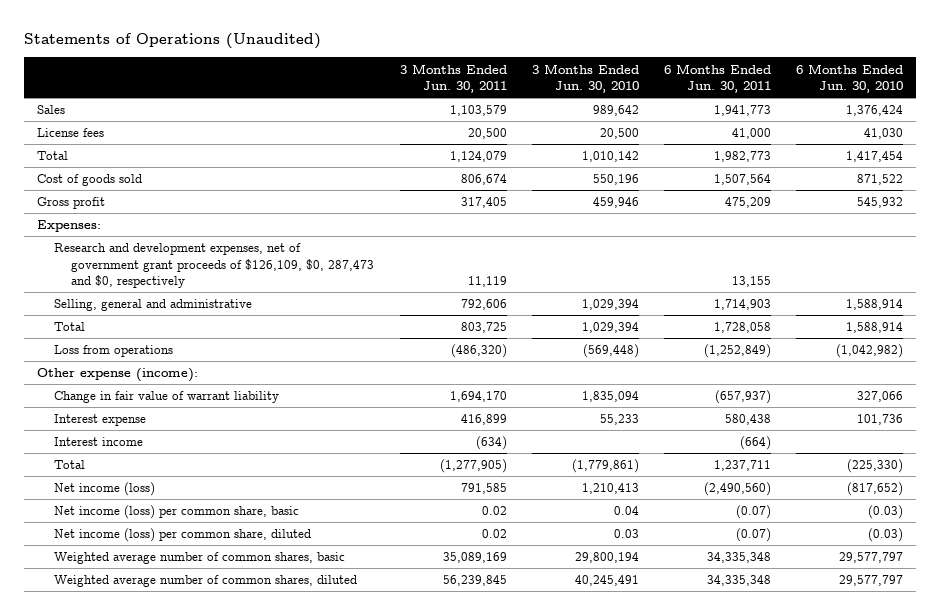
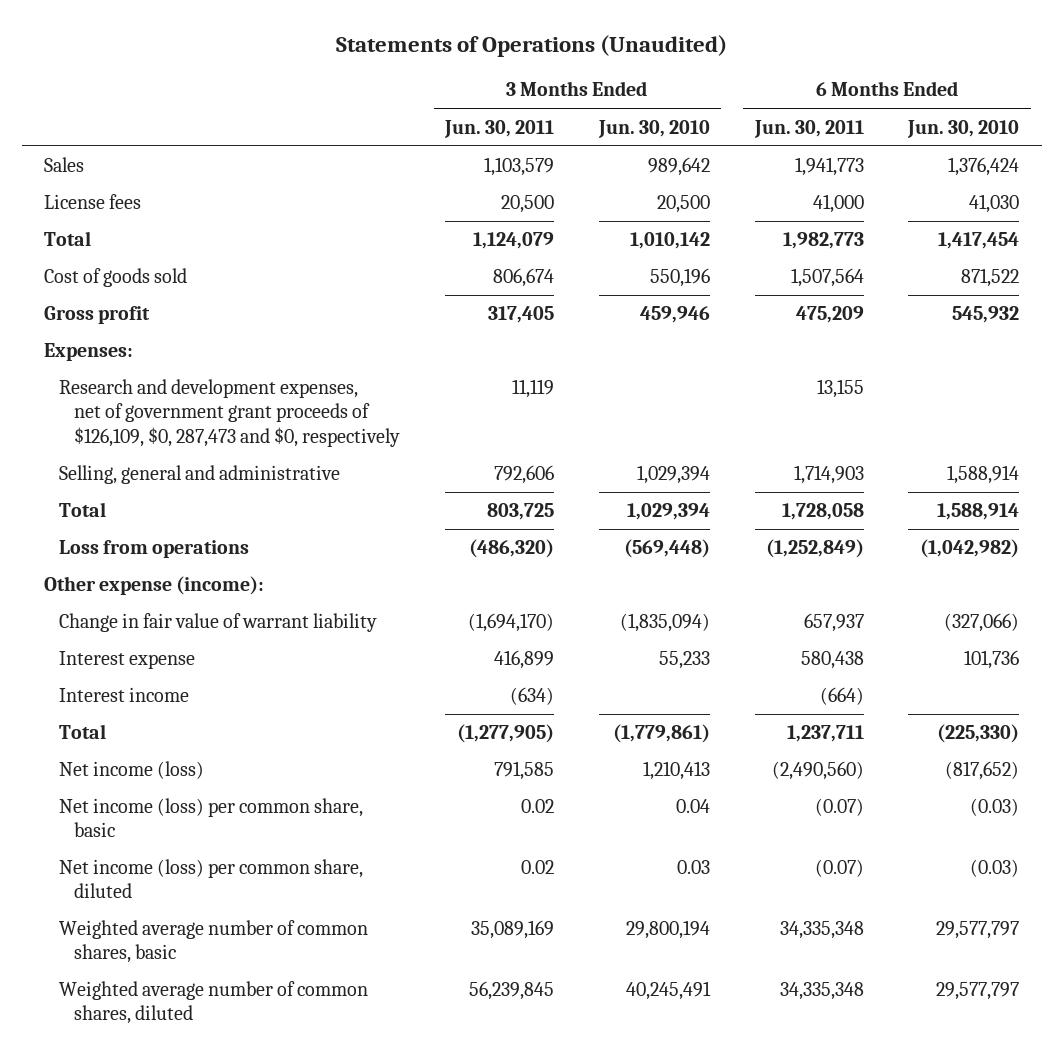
- Change in fair value of warrant liability | 1,694,170 | 1,835,094 | (657,937) | 327,066
+ Change in fair value of warrant liability | (1,694,170) | (1,835,094) | 657,937 | (327,066)

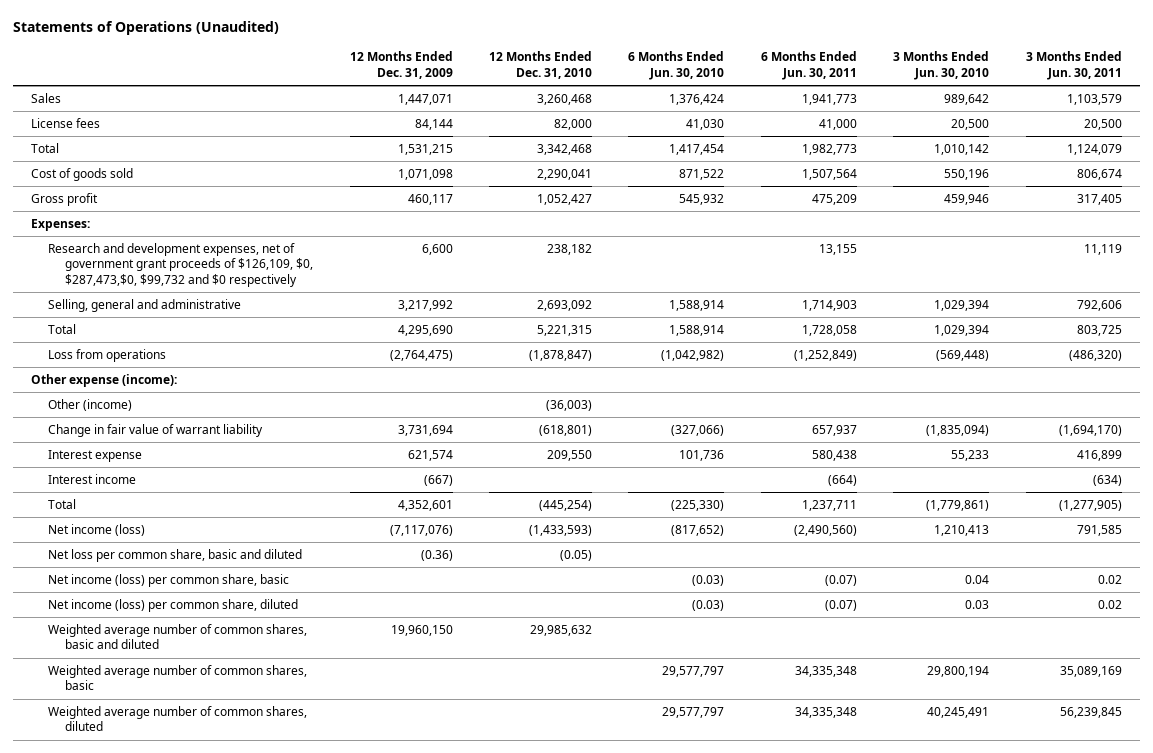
- | 3 Months Ended Jun. 30, 2011 | 3 Months Ended Jun. 30, 2010 | 6 Months Ended Jun. 30, 2011 | 6 Months Ended Jun. 30, 2010
+ | 12 Months Ended Dec. 31, 2009 | 12 Months Ended Dec. 31, 2010 | 6 Months Ended Jun. 30, 2010 | 6 Months Ended Jun. 30, 2011 | 3 Months Ended Jun. 30, 2010 | 3 Months Ended Jun. 30, 2011
- Research and development expenses, net of government grant proceeds of $126,109, $0, 287,473 and $0, respectively | 11,119 | | 13,155 |
+ Research and development expenses, net of government grant proceeds of $126,109, $0, $287,473,$0, $99,732 and $0 respectively | 6,600 | 238,182 | | 13,155 | | 11,119
+ Other (income) | | (36,003) | | | |
+ Net loss per common share, basic and diluted | (0.36) | (0.05) | | | |
+ Weighted average number of common shares, basic and diluted | 19,960,150 | 29,985,632 | | | |

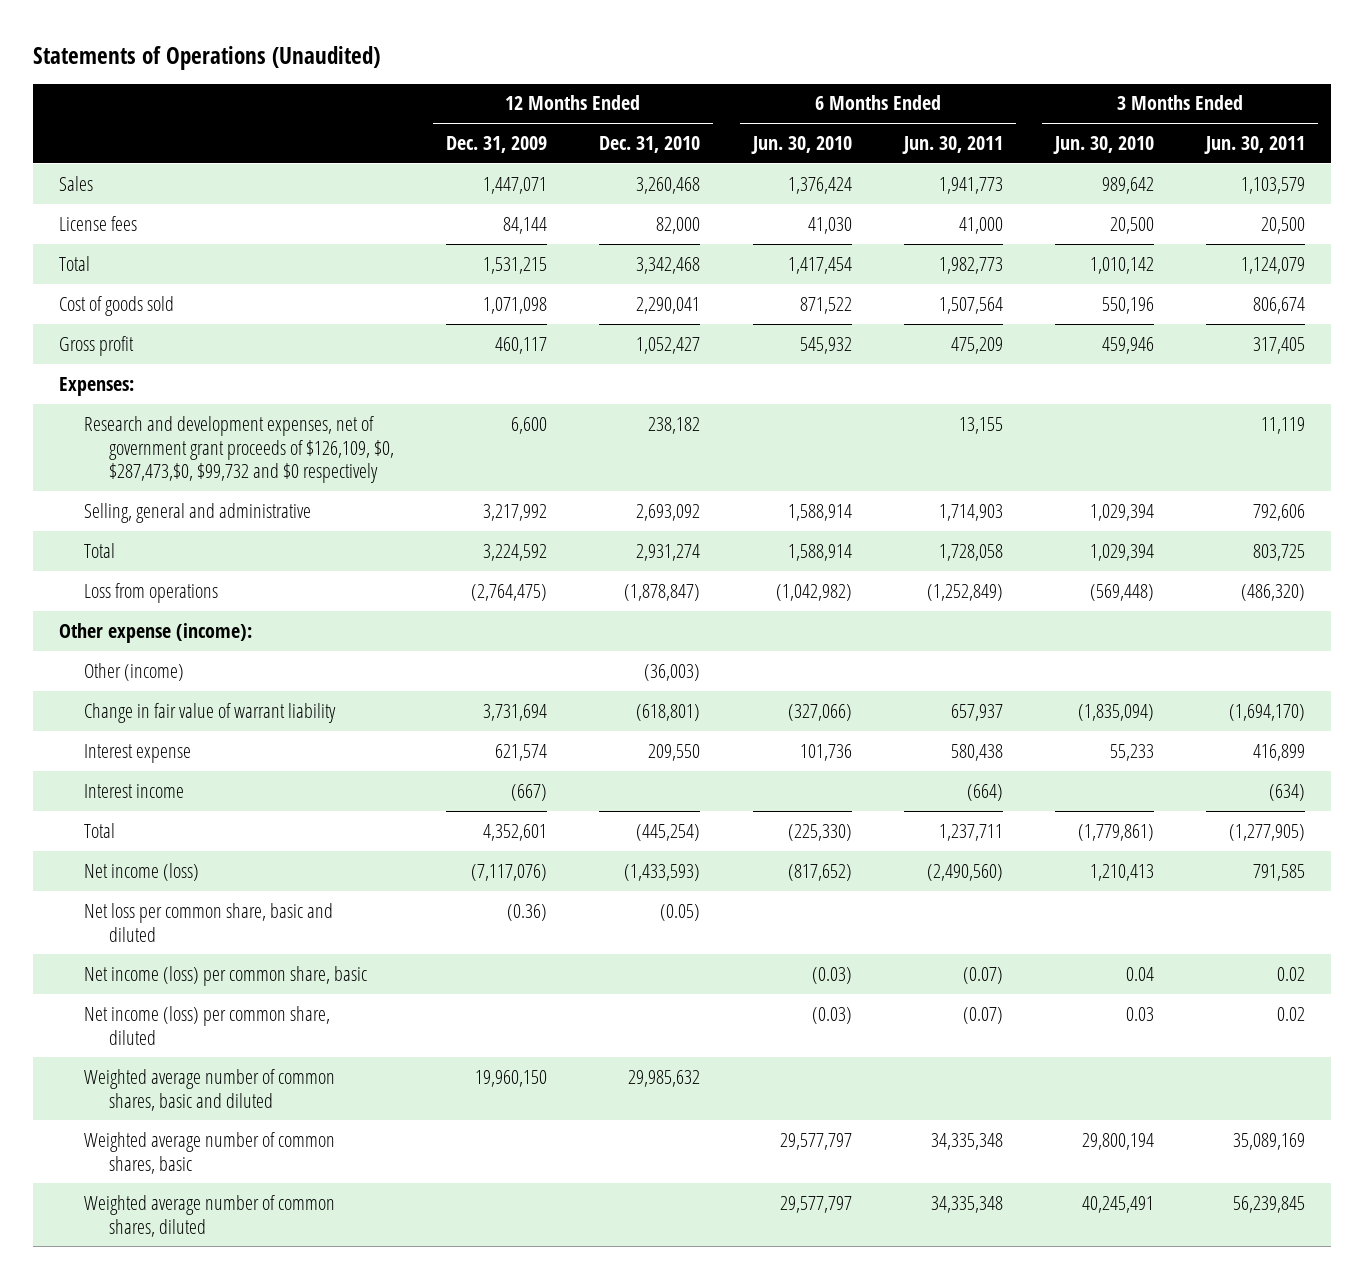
- Total | 4,295,690 | 5,221,315 | 1,588,914 | 1,728,058 | 1,029,394 | 803,725
+ Total | 3,224,592 | 2,931,274 | 1,588,914 | 1,728,058 | 1,029,394 | 803,725

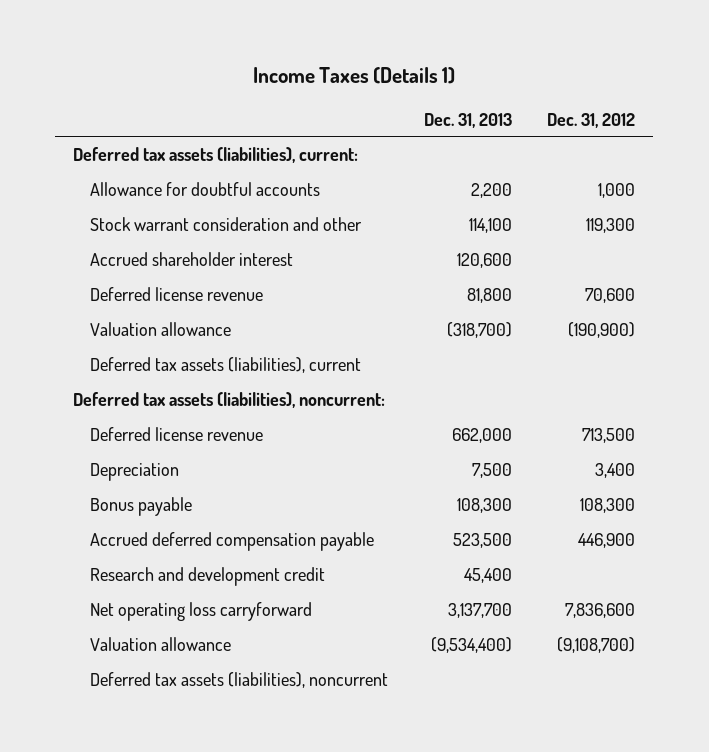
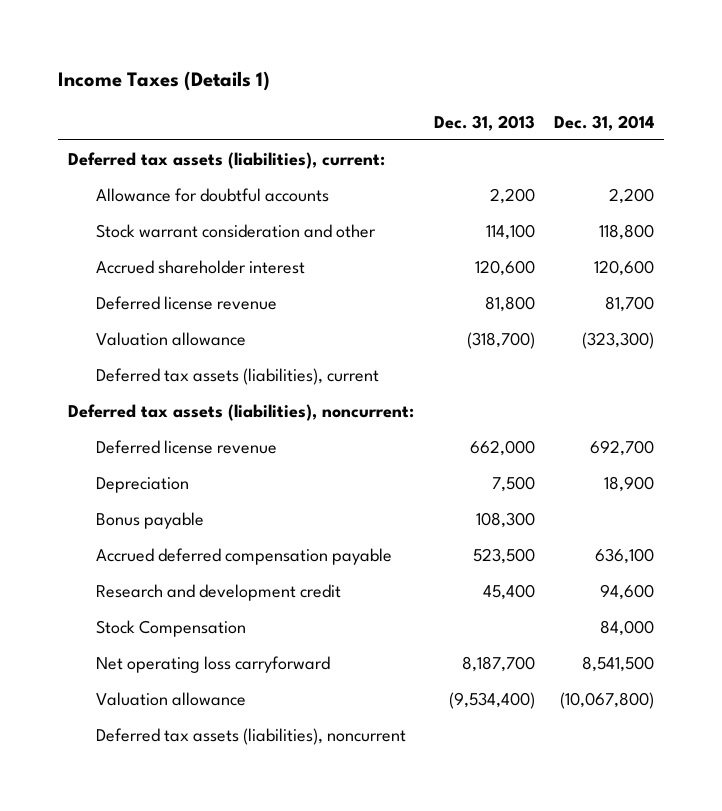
- | Dec. 31, 2013 | Dec. 31, 2012
+ | Dec. 31, 2013 | Dec. 31, 2014
- Net operating loss carryforward | 3,137,700 | 7,836,600
+ Stock Compensation | | 84,000
+ Net operating loss carryforward | 8,187,700 | 8,541,500

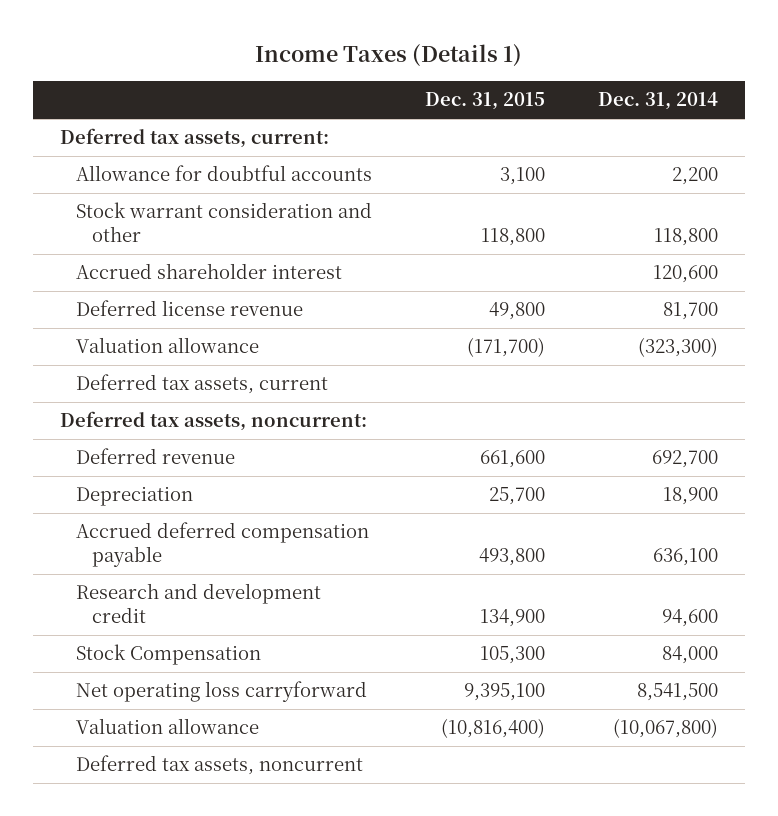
- | Dec. 31, 2013 | Dec. 31, 2014
+ | Dec. 31, 2015 | Dec. 31, 2014
- Deferred tax assets (liabilities), current:
+ Deferred tax assets, current:
- Deferred tax assets (liabilities), current
- Deferred tax assets (liabilities), noncurrent:
- Deferred license revenue | 662,000 | 692,700
+ Deferred tax assets, current
+ Deferred tax assets, noncurrent:
+ Deferred revenue | 661,600 | 692,700
- Bonus payable | 108,300 |
- Deferred tax assets (liabilities), noncurrent
+ Deferred tax assets, noncurrent

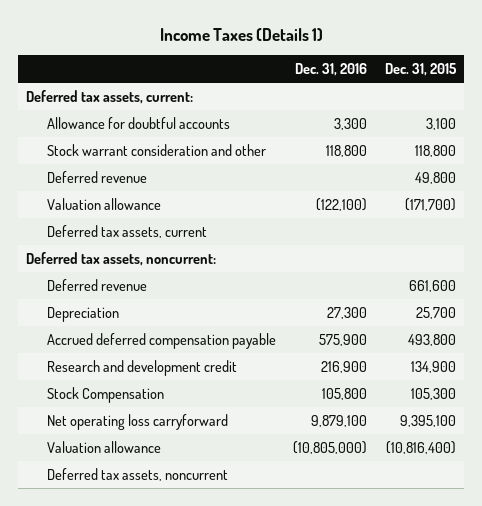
- | Dec. 31, 2015 | Dec. 31, 2014
+ | Dec. 31, 2016 | Dec. 31, 2015
- Accrued shareholder interest | | 120,600
- Deferred license revenue | 49,800 | 81,700
+ Deferred revenue | | 49,800

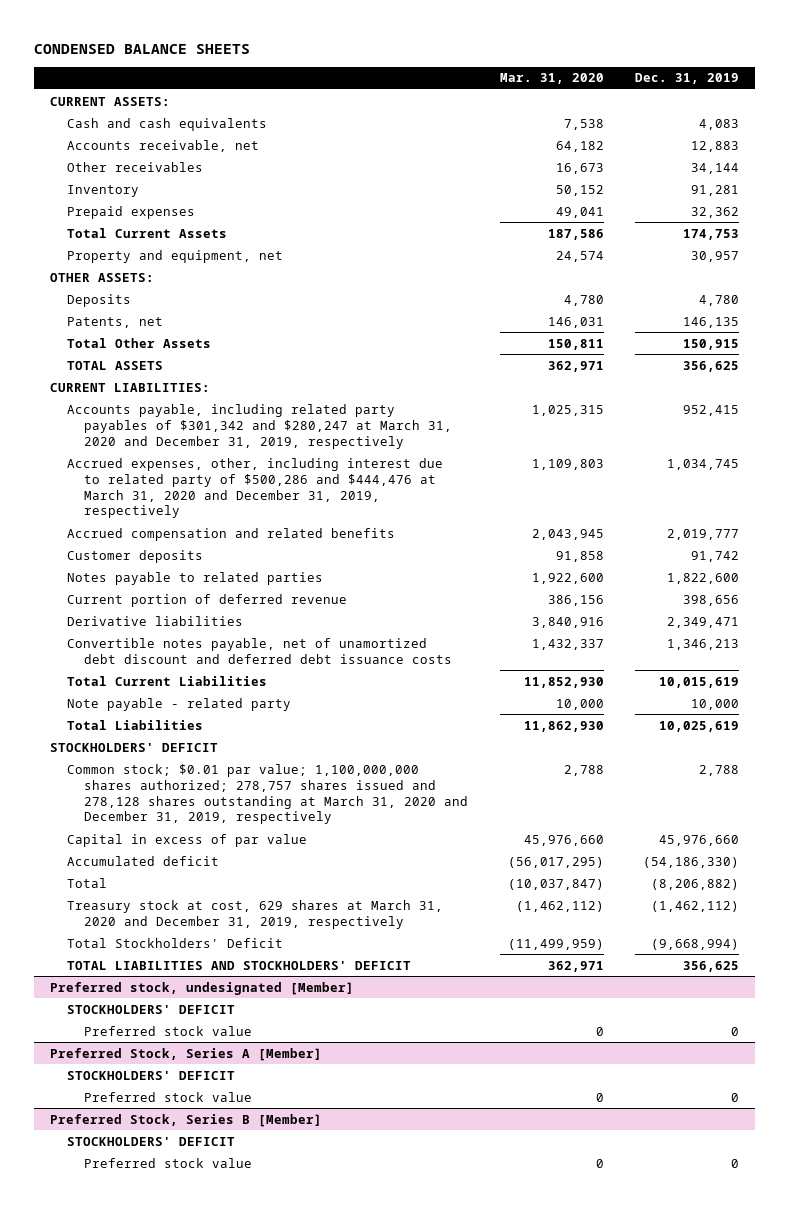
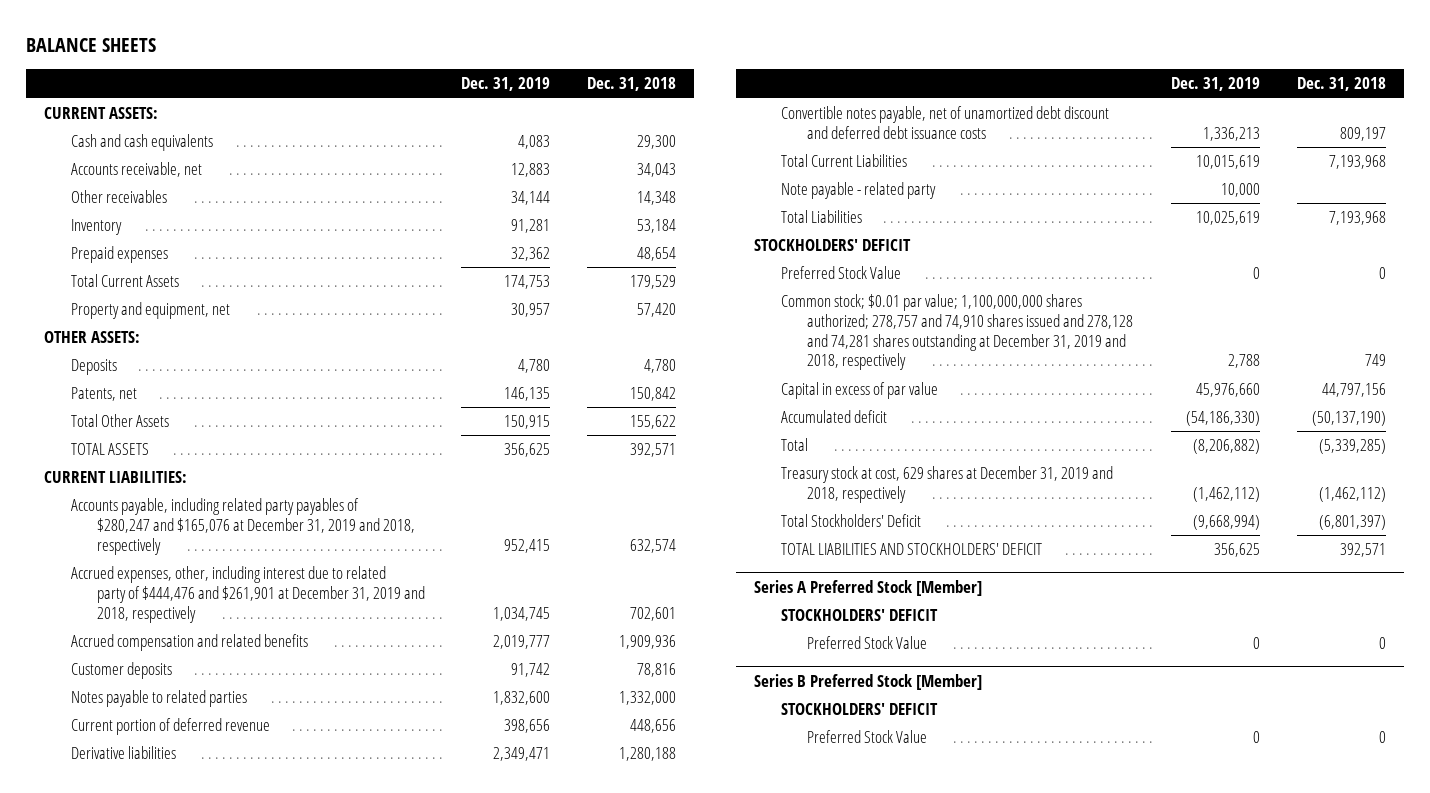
- CONDENSED BALANCE SHEETS
+ BALANCE SHEETS
- | Mar. 31, 2020 | Dec. 31, 2019
+ | Dec. 31, 2019 | Dec. 31, 2018
- Accounts payable, including related party payables of $301,342 and $280,247 at March 31, 2020 and December 31, 2019, respectively | 1,025,315 | 952,415
- Accrued expenses, other, including interest due to related party of $500,286 and $444,476 at March 31, 2020 and December 31, 2019, respectively | 1,109,803 | 1,034,745
+ Accounts payable, including related party payables of $280,247 and $165,076 at December 31, 2019 and 2018, respectively | 952,415 | 632,574
+ Accrued expenses, other, including interest due to related party of $444,476 and $261,901 at December 31, 2019 and 2018, respectively | 1,034,745 | 702,601
- Notes payable to related parties | 1,922,600 | 1,822,600
+ Notes payable to related parties | 1,832,600 | 1,332,000
- Convertible notes payable, net of unamortized debt discount and deferred debt issuance costs | 1,432,337 | 1,346,213
+ Convertible notes payable, net of unamortized debt discount and deferred debt issuance costs | 1,336,213 | 809,197
- Common stock; $0.01 par value; 1,100,000,000 shares authorized; 278,757 shares issued and 278,128 shares outstanding at March 31, 2020 and December 31, 2019, respectively | 2,788 | 2,788
+ Preferred Stock Value | 0 | 0
+ Common stock; $0.01 par value; 1,100,000,000 shares authorized; 278,757 and 74,910 shares issued and 278,128 and 74,281 shares outstanding at December 31, 2019 and 2018, respectively | 2,788 | 749
- Treasury stock at cost, 629 shares at March 31, 2020 and December 31, 2019, respectively | (1,462,112) | (1,462,112)
+ Treasury stock at cost, 629 shares at December 31, 2019 and 2018, respectively | (1,462,112) | (1,462,112)
- Preferred stock, undesignated [Member]
- STOCKHOLDERS' DEFICIT
- Preferred stock value | 0 | 0
- Preferred Stock, Series A [Member]
+ Series A Preferred Stock [Member]
- Preferred stock value | 0 | 0
- Preferred Stock, Series B [Member]
+ Preferred Stock Value | 0 | 0
+ Series B Preferred Stock [Member]
- Preferred stock value | 0 | 0
+ Preferred Stock Value | 0 | 0

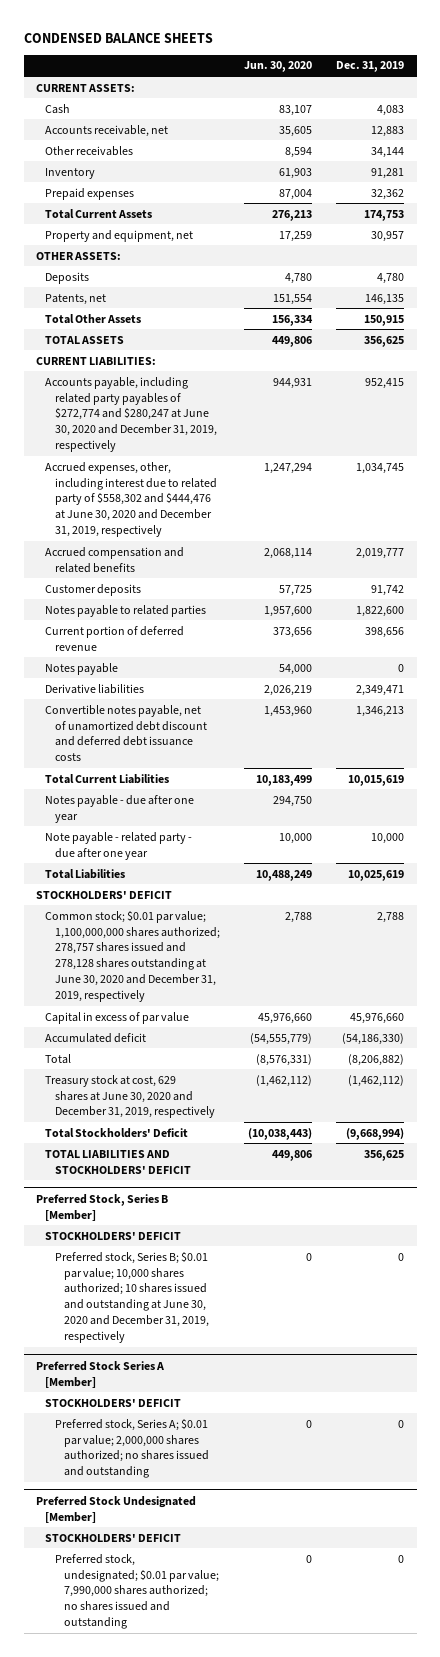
- BALANCE SHEETS
+ CONDENSED BALANCE SHEETS
- | Dec. 31, 2019 | Dec. 31, 2018
+ | Jun. 30, 2020 | Dec. 31, 2019
- Cash and cash equivalents | 4,083 | 29,300
+ Cash | 83,107 | 4,083
- Accounts payable, including related party payables of $280,247 and $165,076 at December 31, 2019 and 2018, respectively | 952,415 | 632,574
- Accrued expenses, other, including interest due to related party of $444,476 and $261,901 at December 31, 2019 and 2018, respectively | 1,034,745 | 702,601
+ Accounts payable, including related party payables of $272,774 and $280,247 at June 30, 2020 and December 31, 2019, respectively | 944,931 | 952,415
+ Accrued expenses, other, including interest due to related party of $558,302 and $444,476 at June 30, 2020 and December 31, 2019, respectively | 1,247,294 | 1,034,745
- Notes payable to related parties | 1,832,600 | 1,332,000
+ Notes payable to related parties | 1,957,600 | 1,822,600
+ Notes payable | 54,000 | 0
- Convertible notes payable, net of unamortized debt discount and deferred debt issuance costs | 1,336,213 | 809,197
+ Convertible notes payable, net of unamortized debt discount and deferred debt issuance costs | 1,453,960 | 1,346,213
- Note payable - related party | 10,000 |
+ Notes payable - due after one year | 294,750 |
+ Note payable - related party - due after one year | 10,000 | 10,000
- Preferred Stock Value | 0 | 0
- Common stock; $0.01 par value; 1,100,000,000 shares authorized; 278,757 and 74,910 shares issued and 278,128 and 74,281 shares outstanding at December 31, 2019 and 2018, respectively | 2,788 | 749
+ Common stock; $0.01 par value; 1,100,000,000 shares authorized; 278,757 shares issued and 278,128 shares outstanding at June 30, 2020 and December 31, 2019, respectively | 2,788 | 2,788
- Treasury stock at cost, 629 shares at December 31, 2019 and 2018, respectively | (1,462,112) | (1,462,112)
+ Treasury stock at cost, 629 shares at June 30, 2020 and December 31, 2019, respectively | (1,462,112) | (1,462,112)
- Series A Preferred Stock [Member]
+ Preferred Stock, Series B [Member]
- Preferred Stock Value | 0 | 0
- Series B Preferred Stock [Member]
+ Preferred stock, Series B; $0.01 par value; 10,000 shares authorized; 10 shares issued and outstanding at June 30, 2020 and December 31, 2019, respectively | 0 | 0
+ Preferred Stock Series A [Member]
- Preferred Stock Value | 0 | 0
+ Preferred stock, Series A; $0.01 par value; 2,000,000 shares authorized; no shares issued and outstanding | 0 | 0
+ Preferred Stock Undesignated [Member]
+ STOCKHOLDERS' DEFICIT
+ Preferred stock, undesignated; $0.01 par value; 7,990,000 shares authorized; no shares issued and outstanding | 0 | 0

